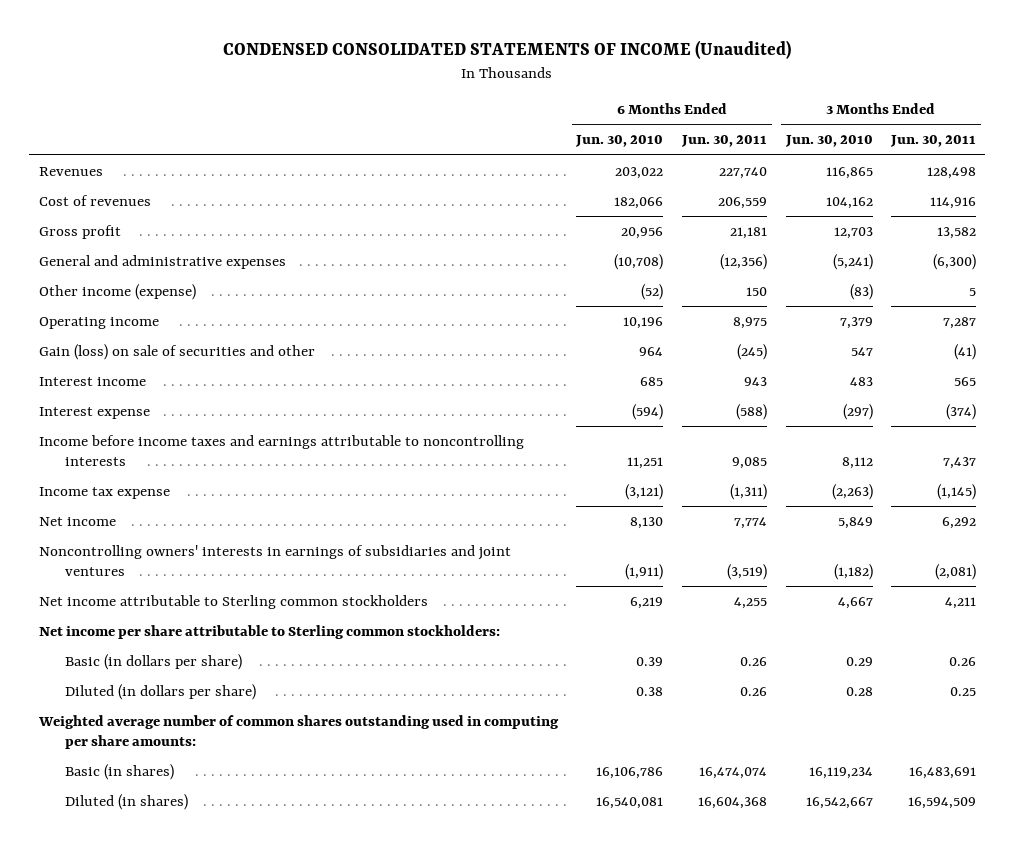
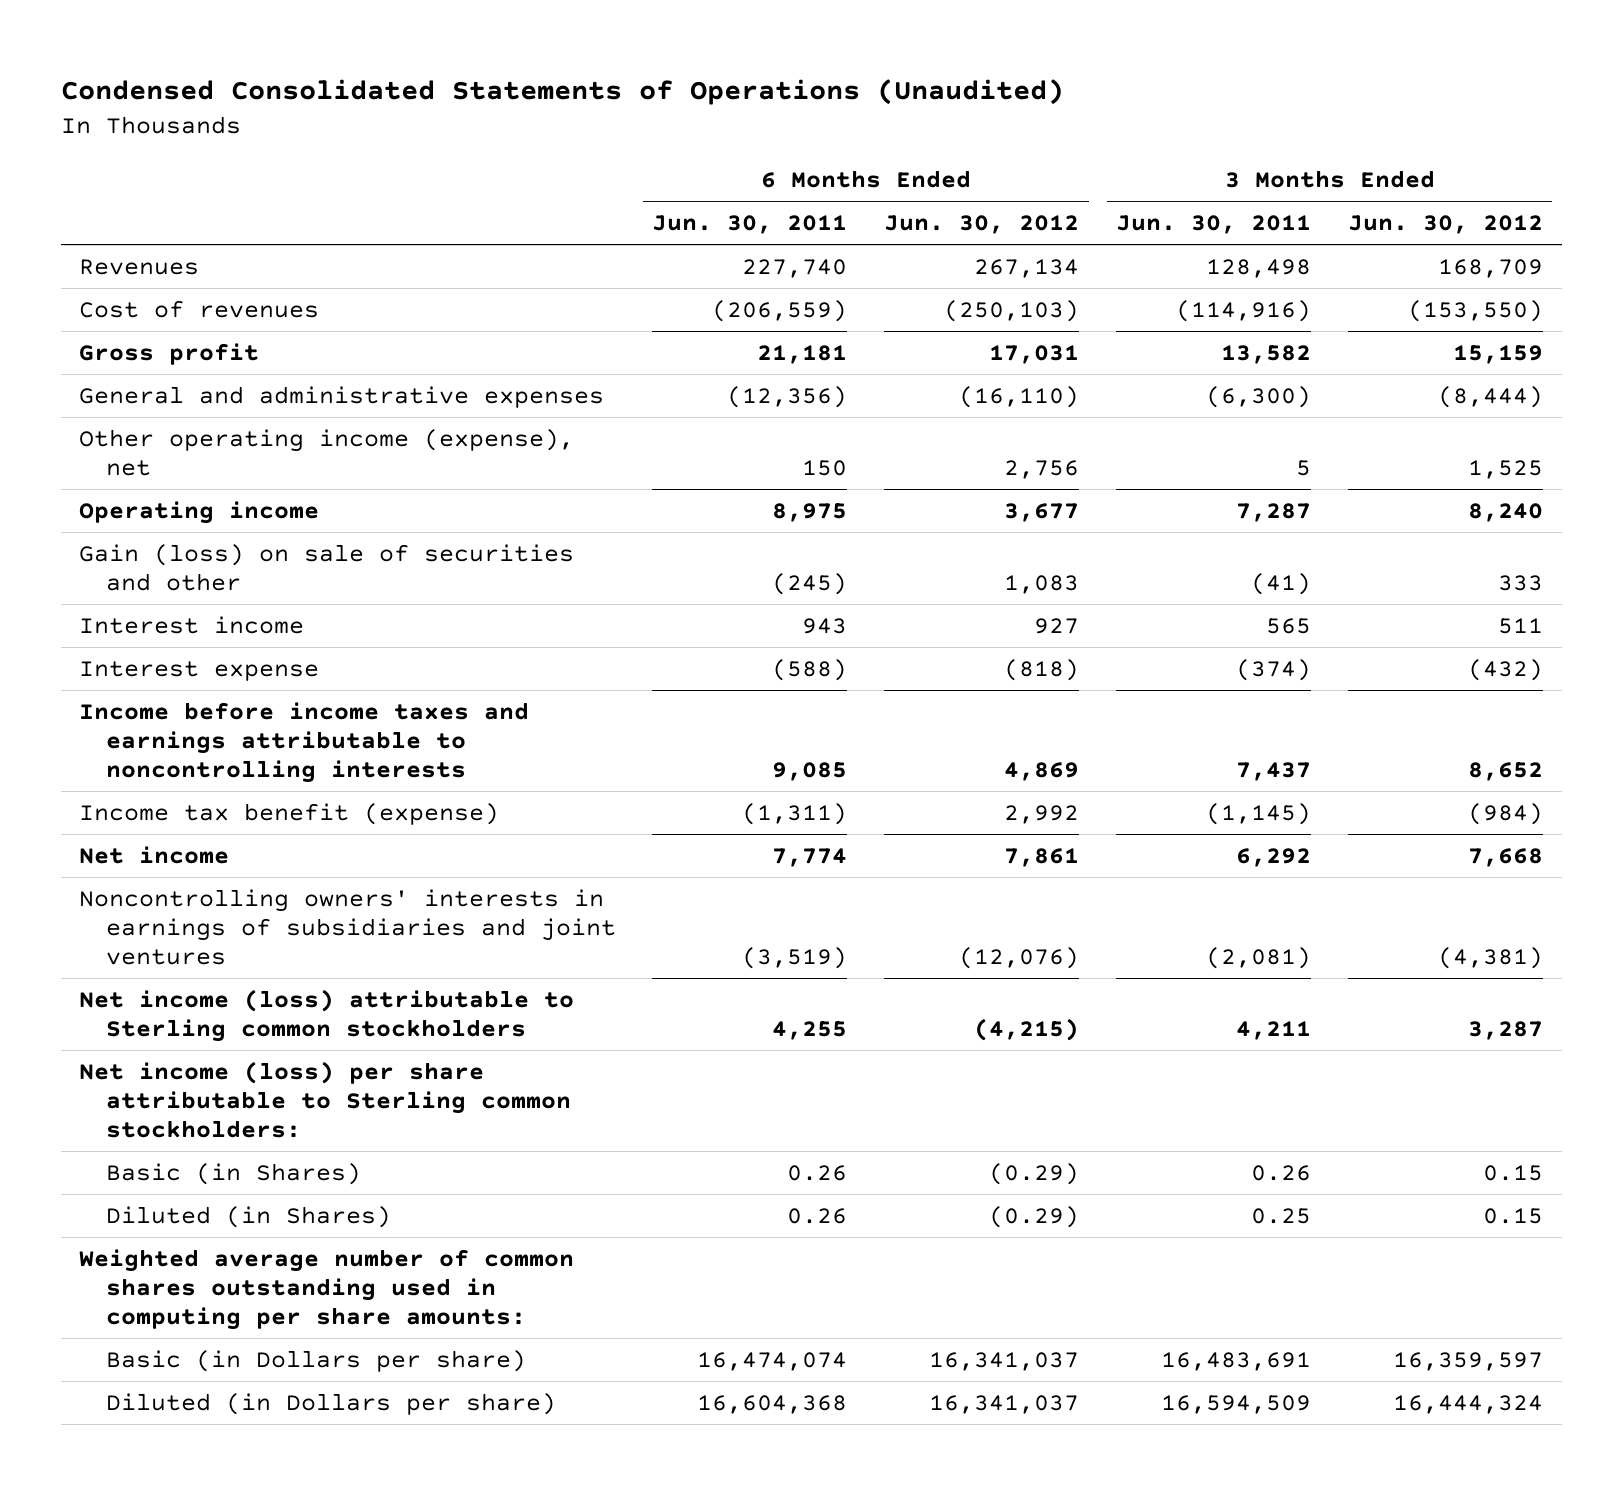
- CONDENSED CONSOLIDATED STATEMENTS OF INCOME (Unaudited)
+ Condensed Consolidated Statements of Operations (Unaudited)
- | 6 Months Ended Jun. 30, 2010 | 6 Months Ended Jun. 30, 2011 | 3 Months Ended Jun. 30, 2010 | 3 Months Ended Jun. 30, 2011
+ | 6 Months Ended Jun. 30, 2011 | 6 Months Ended Jun. 30, 2012 | 3 Months Ended Jun. 30, 2011 | 3 Months Ended Jun. 30, 2012
- Cost of revenues | 182,066 | 206,559 | 104,162 | 114,916
+ Cost of revenues | (206,559) | (250,103) | (114,916) | (153,550)
- Other income (expense) | (52) | 150 | (83) | 5
+ Other operating income (expense), net | 150 | 2,756 | 5 | 1,525
- Income tax expense | (3,121) | (1,311) | (2,263) | (1,145)
+ Income tax benefit (expense) | (1,311) | 2,992 | (1,145) | (984)
- Net income attributable to Sterling common stockholders | 6,219 | 4,255 | 4,667 | 4,211
- Net income per share attributable to Sterling common stockholders:
- Basic (in dollars per share) | 0.39 | 0.26 | 0.29 | 0.26
- Diluted (in dollars per share) | 0.38 | 0.26 | 0.28 | 0.25
+ Net income (loss) attributable to Sterling common stockholders | 4,255 | (4,215) | 4,211 | 3,287
+ Net income (loss) per share attributable to Sterling common stockholders:
+ Basic (in Shares) | 0.26 | (0.29) | 0.26 | 0.15
+ Diluted (in Shares) | 0.26 | (0.29) | 0.25 | 0.15
- Basic (in shares) | 16,106,786 | 16,474,074 | 16,119,234 | 16,483,691
- Diluted (in shares) | 16,540,081 | 16,604,368 | 16,542,667 | 16,594,509
+ Basic (in Dollars per share) | 16,474,074 | 16,341,037 | 16,483,691 | 16,359,597
+ Diluted (in Dollars per share) | 16,604,368 | 16,341,037 | 16,594,509 | 16,444,324

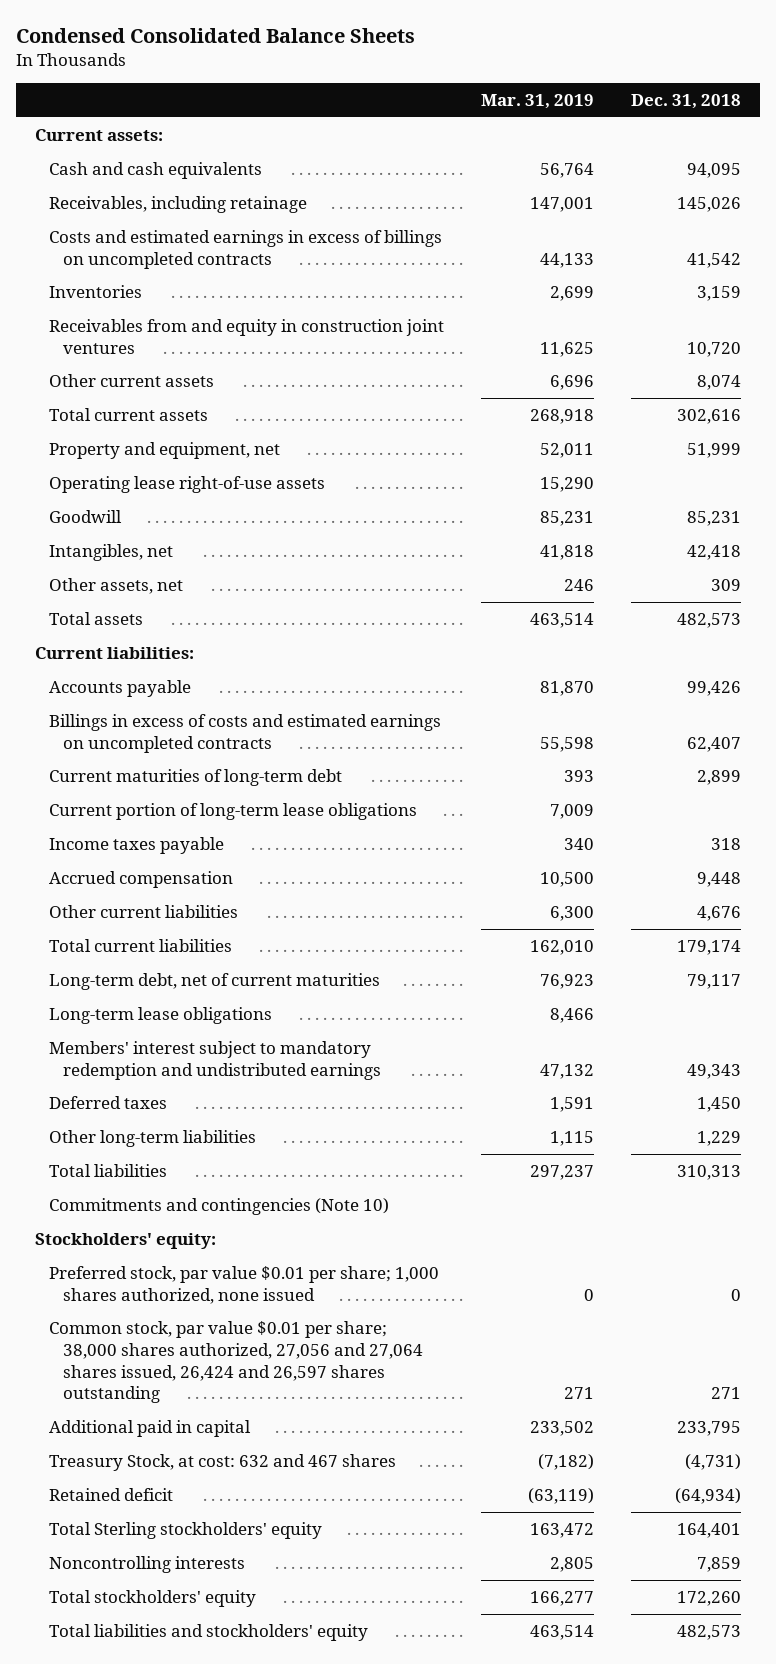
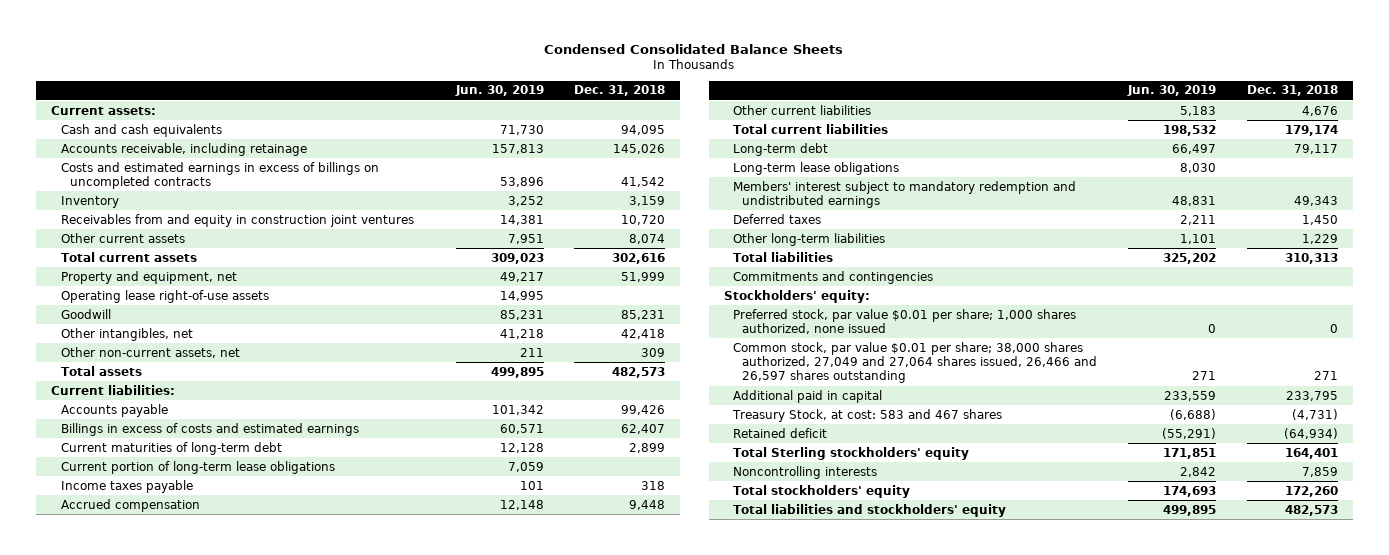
- | Mar. 31, 2019 | Dec. 31, 2018
+ | Jun. 30, 2019 | Dec. 31, 2018
- Receivables, including retainage | 147,001 | 145,026
+ Accounts receivable, including retainage | 157,813 | 145,026
- Inventories | 2,699 | 3,159
+ Inventory | 3,252 | 3,159
- Intangibles, net | 41,818 | 42,418
- Other assets, net | 246 | 309
+ Other intangibles, net | 41,218 | 42,418
+ Other non-current assets, net | 211 | 309
- Billings in excess of costs and estimated earnings on uncompleted contracts | 55,598 | 62,407
+ Billings in excess of costs and estimated earnings | 60,571 | 62,407
- Long-term debt, net of current maturities | 76,923 | 79,117
+ Long-term debt | 66,497 | 79,117
- Commitments and contingencies (Note 10)
+ Commitments and contingencies
- Common stock, par value $0.01 per share; 38,000 shares authorized, 27,056 and 27,064 shares issued, 26,424 and 26,597 shares outstanding | 271 | 271
+ Common stock, par value $0.01 per share; 38,000 shares authorized, 27,049 and 27,064 shares issued, 26,466 and 26,597 shares outstanding | 271 | 271
- Treasury Stock, at cost: 632 and 467 shares | (7,182) | (4,731)
+ Treasury Stock, at cost: 583 and 467 shares | (6,688) | (4,731)

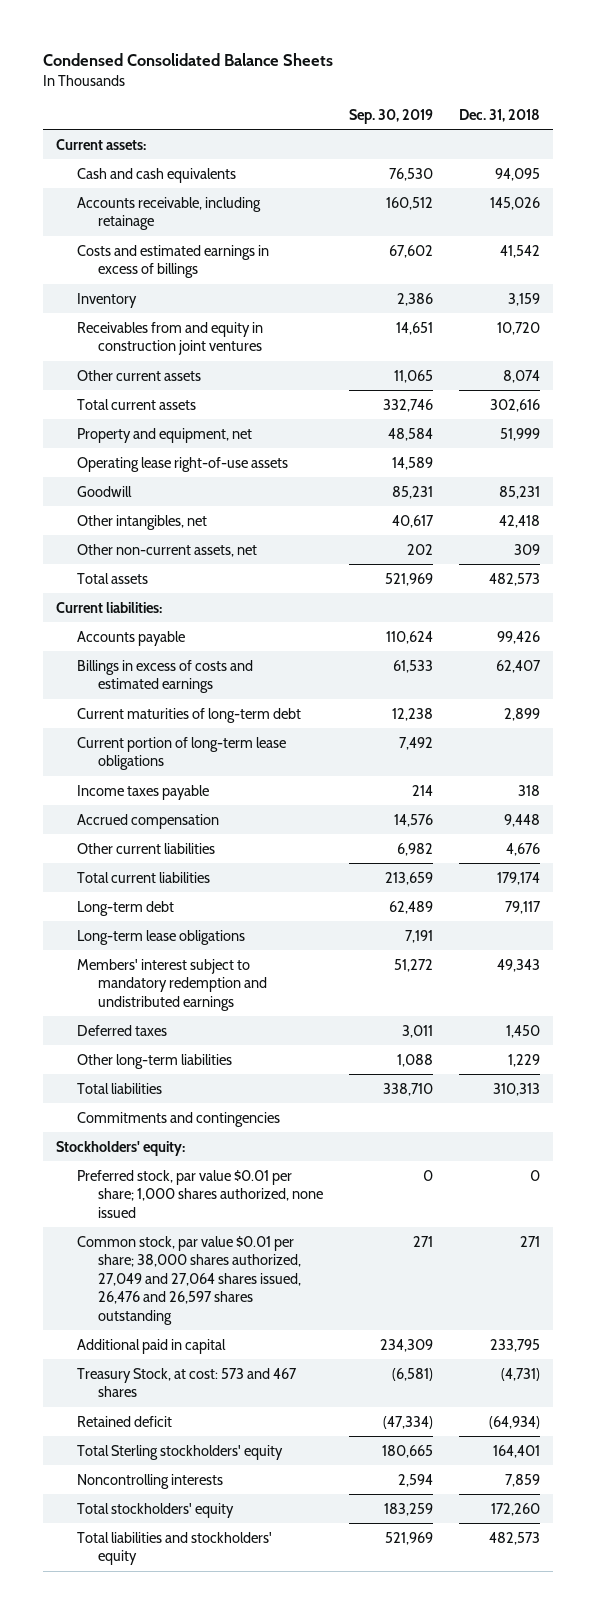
- | Jun. 30, 2019 | Dec. 31, 2018
+ | Sep. 30, 2019 | Dec. 31, 2018
- Costs and estimated earnings in excess of billings on uncompleted contracts | 53,896 | 41,542
+ Costs and estimated earnings in excess of billings | 67,602 | 41,542
- Common stock, par value $0.01 per share; 38,000 shares authorized, 27,049 and 27,064 shares issued, 26,466 and 26,597 shares outstanding | 271 | 271
+ Common stock, par value $0.01 per share; 38,000 shares authorized, 27,049 and 27,064 shares issued, 26,476 and 26,597 shares outstanding | 271 | 271
- Treasury Stock, at cost: 583 and 467 shares | (6,688) | (4,731)
+ Treasury Stock, at cost: 573 and 467 shares | (6,581) | (4,731)

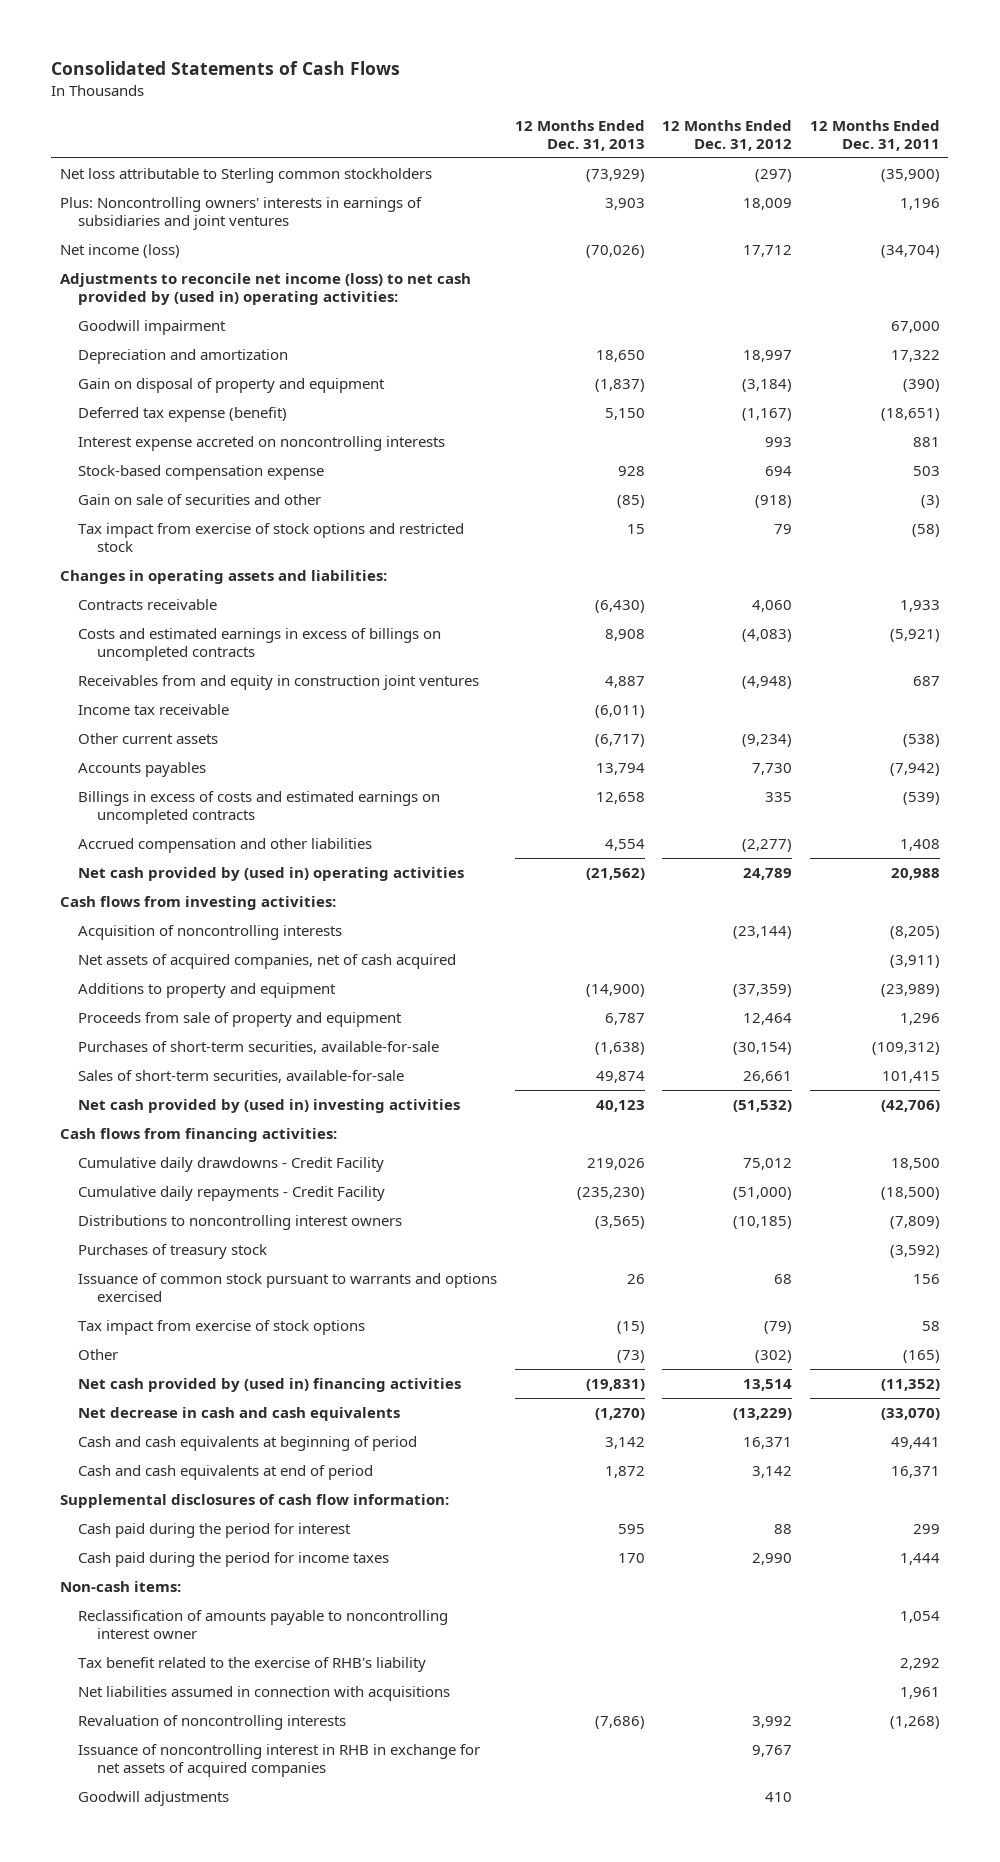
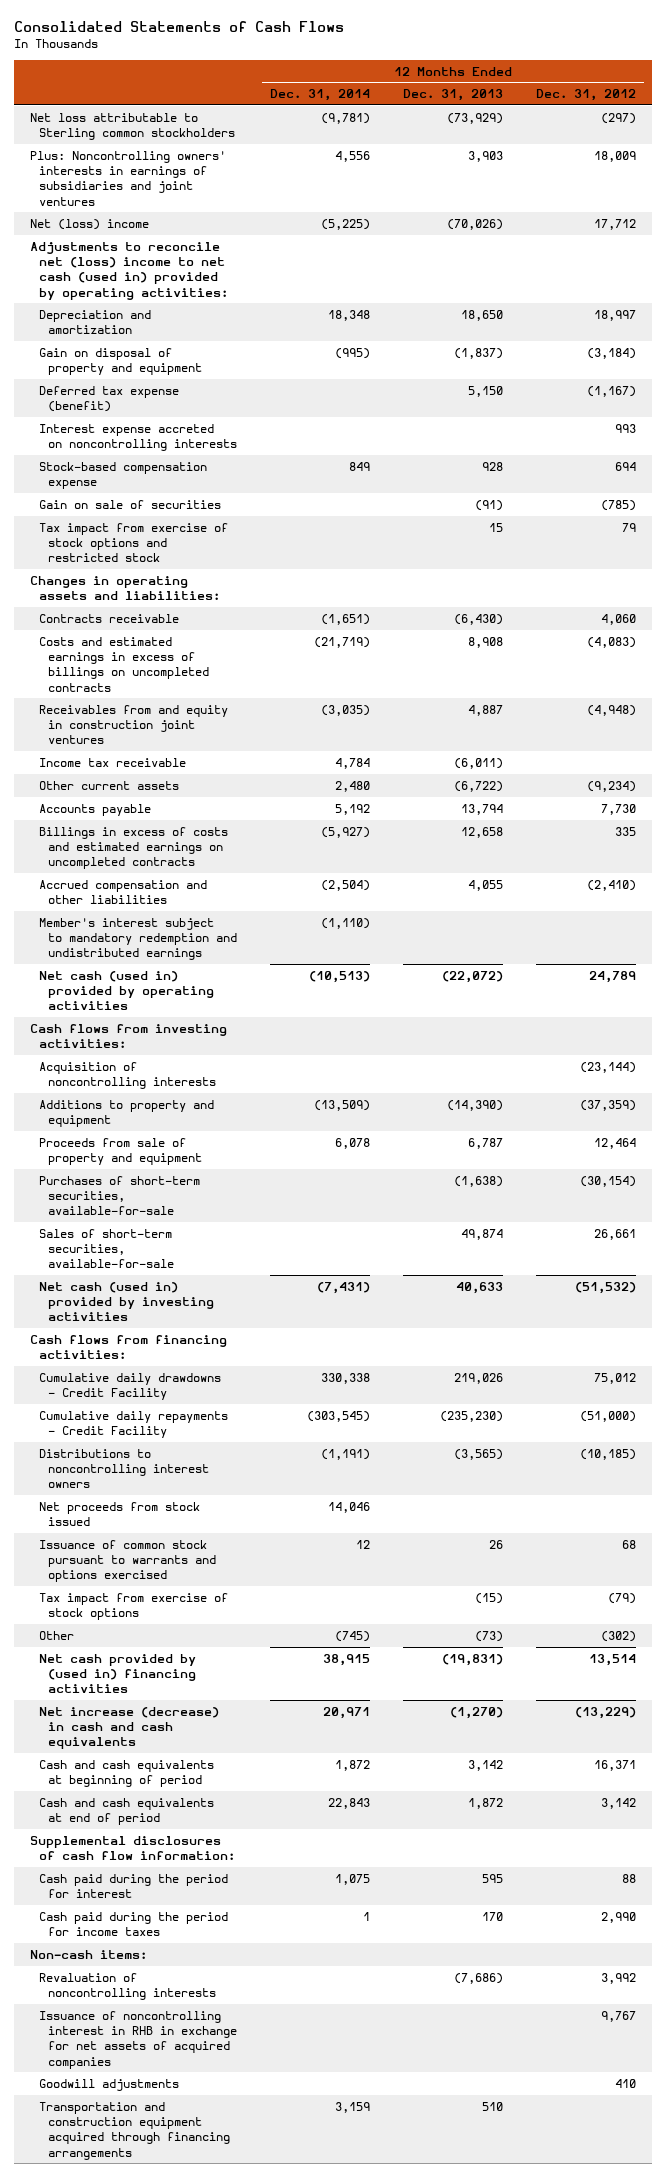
- | 12 Months Ended Dec. 31, 2013 | 12 Months Ended Dec. 31, 2012 | 12 Months Ended Dec. 31, 2011
+ | 12 Months Ended Dec. 31, 2014 | 12 Months Ended Dec. 31, 2013 | 12 Months Ended Dec. 31, 2012
- Net income (loss) | (70,026) | 17,712 | (34,704)
- Adjustments to reconcile net income (loss) to net cash provided by (used in) operating activities:
- Goodwill impairment | | | 67,000
+ Net (loss) income | (5,225) | (70,026) | 17,712
+ Adjustments to reconcile net (loss) income to net cash (used in) provided by operating activities:
- Gain on sale of securities and other | (85) | (918) | (3)
+ Gain on sale of securities | | (91) | (785)
- Other current assets | (6,717) | (9,234) | (538)
- Accounts payables | 13,794 | 7,730 | (7,942)
+ Other current assets | 2,480 | (6,722) | (9,234)
+ Accounts payable | 5,192 | 13,794 | 7,730
- Accrued compensation and other liabilities | 4,554 | (2,277) | 1,408
- Net cash provided by (used in) operating activities | (21,562) | 24,789 | 20,988
+ Accrued compensation and other liabilities | (2,504) | 4,055 | (2,410)
+ Member's interest subject to mandatory redemption and undistributed earnings | (1,110) | |
+ Net cash (used in) provided by operating activities | (10,513) | (22,072) | 24,789
- Net assets of acquired companies, net of cash acquired | | | (3,911)
- Additions to property and equipment | (14,900) | (37,359) | (23,989)
+ Additions to property and equipment | (13,509) | (14,390) | (37,359)
- Net cash provided by (used in) investing activities | 40,123 | (51,532) | (42,706)
+ Net cash (used in) provided by investing activities | (7,431) | 40,633 | (51,532)
- Purchases of treasury stock | | | (3,592)
+ Net proceeds from stock issued | 14,046 | |
- Net decrease in cash and cash equivalents | (1,270) | (13,229) | (33,070)
+ Net increase (decrease) in cash and cash equivalents | 20,971 | (1,270) | (13,229)
- Reclassification of amounts payable to noncontrolling interest owner | | | 1,054
- Tax benefit related to the exercise of RHB's liability | | | 2,292
- Net liabilities assumed in connection with acquisitions | | | 1,961
+ Transportation and construction equipment acquired through financing arrangements | 3,159 | 510 |

